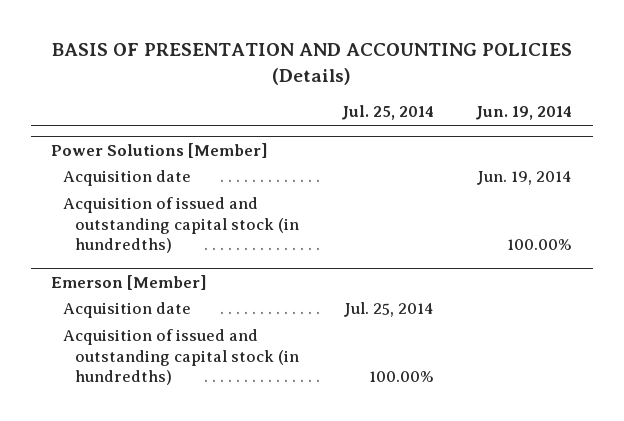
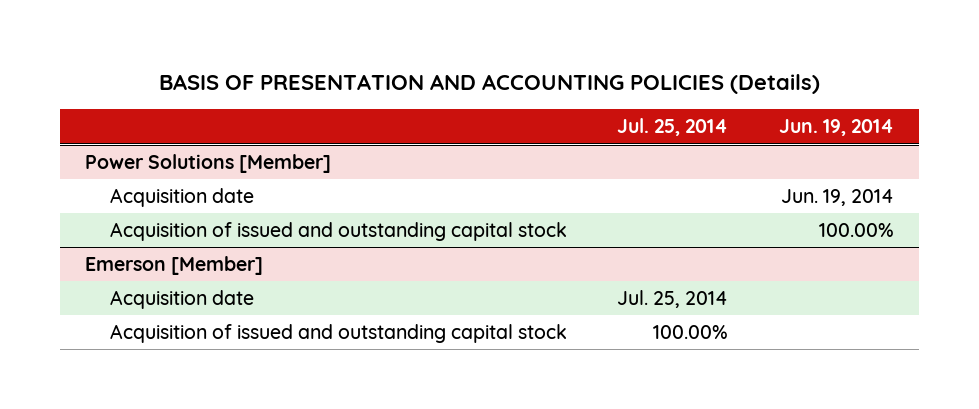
@ Power Solutions [Member]
- Acquisition of issued and outstanding capital stock (in hundredths) | | 100.00%
+ Acquisition of issued and outstanding capital stock | | 100.00%
@ Emerson [Member]
- Acquisition of issued and outstanding capital stock (in hundredths) | 100.00% |
+ Acquisition of issued and outstanding capital stock | 100.00% |

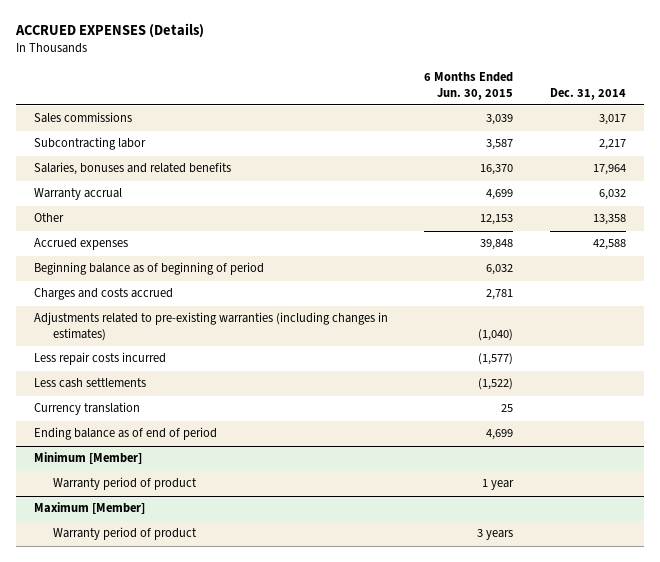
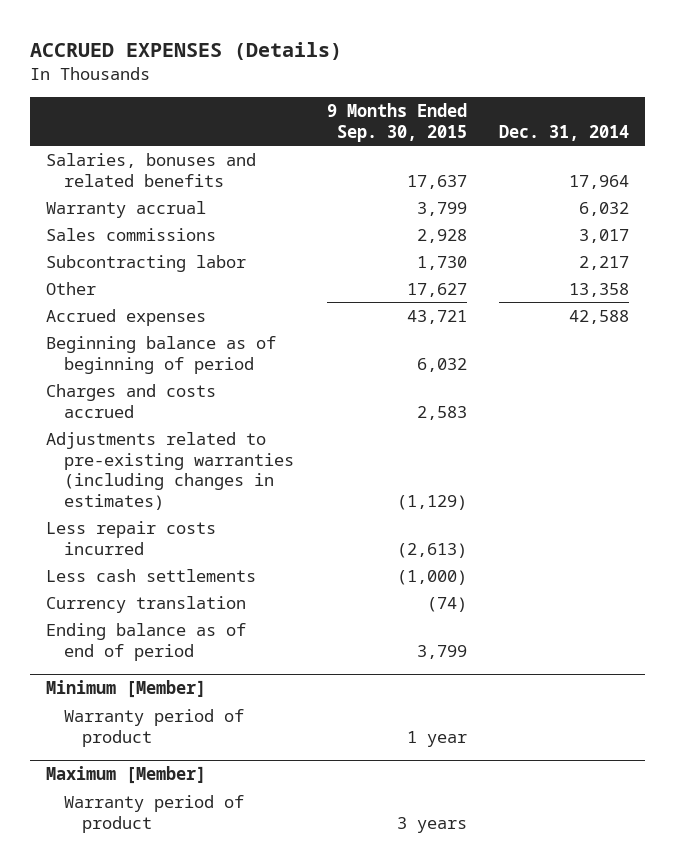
- | 6 Months Ended Jun. 30, 2015 | Dec. 31, 2014
+ | 9 Months Ended Sep. 30, 2015 | Dec. 31, 2014
moved down: Sales commissions | 2,928 | 3,017
moved down: Subcontracting labor | 1,730 | 2,217

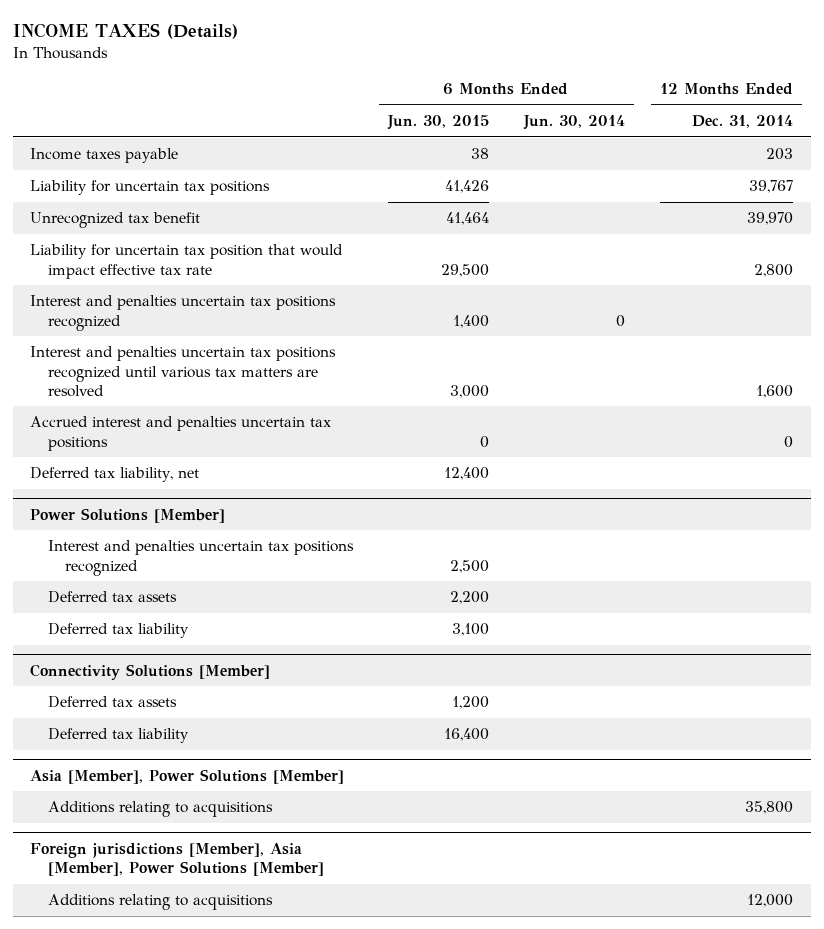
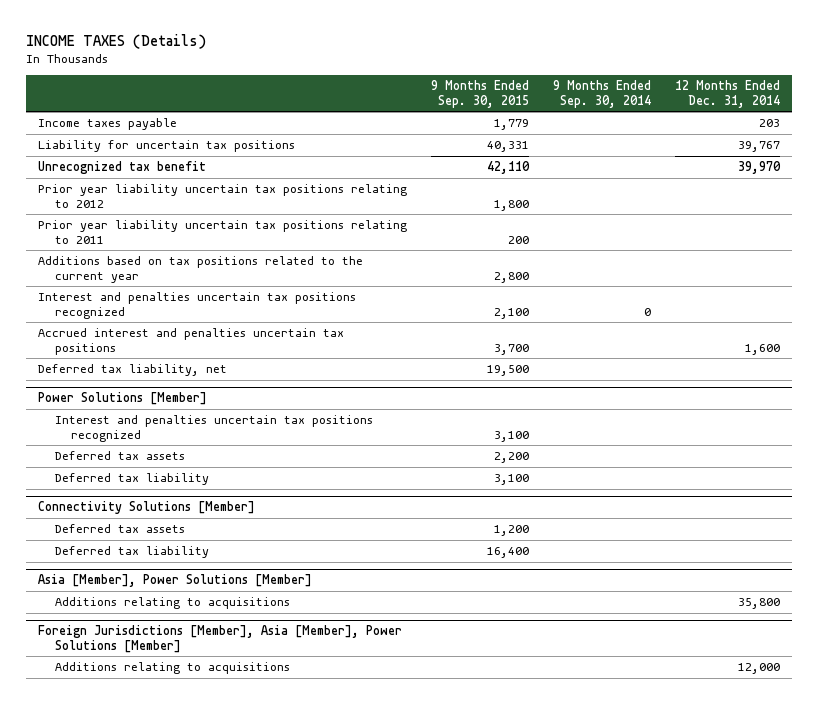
- | 6 Months Ended Jun. 30, 2015 | 6 Months Ended Jun. 30, 2014 | 12 Months Ended Dec. 31, 2014
+ | 9 Months Ended Sep. 30, 2015 | 9 Months Ended Sep. 30, 2014 | 12 Months Ended Dec. 31, 2014
- Liability for uncertain tax position that would impact effective tax rate | 29,500 | | 2,800
+ Prior year liability uncertain tax positions relating to 2012 | 1,800 | |
+ Prior year liability uncertain tax positions relating to 2011 | 200 | |
+ Additions based on tax positions related to the current year | 2,800 | |
- Interest and penalties uncertain tax positions recognized until various tax matters are resolved | 3,000 | | 1,600
- Accrued interest and penalties uncertain tax positions | 0 | | 0
+ Accrued interest and penalties uncertain tax positions | 3,700 | | 1,600
- Foreign jurisdictions [Member], Asia [Member], Power Solutions [Member]
+ Foreign Jurisdictions [Member], Asia [Member], Power Solutions [Member]

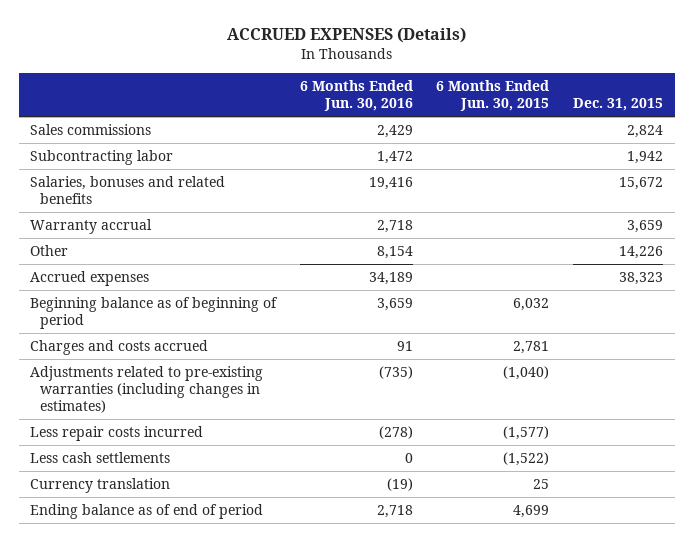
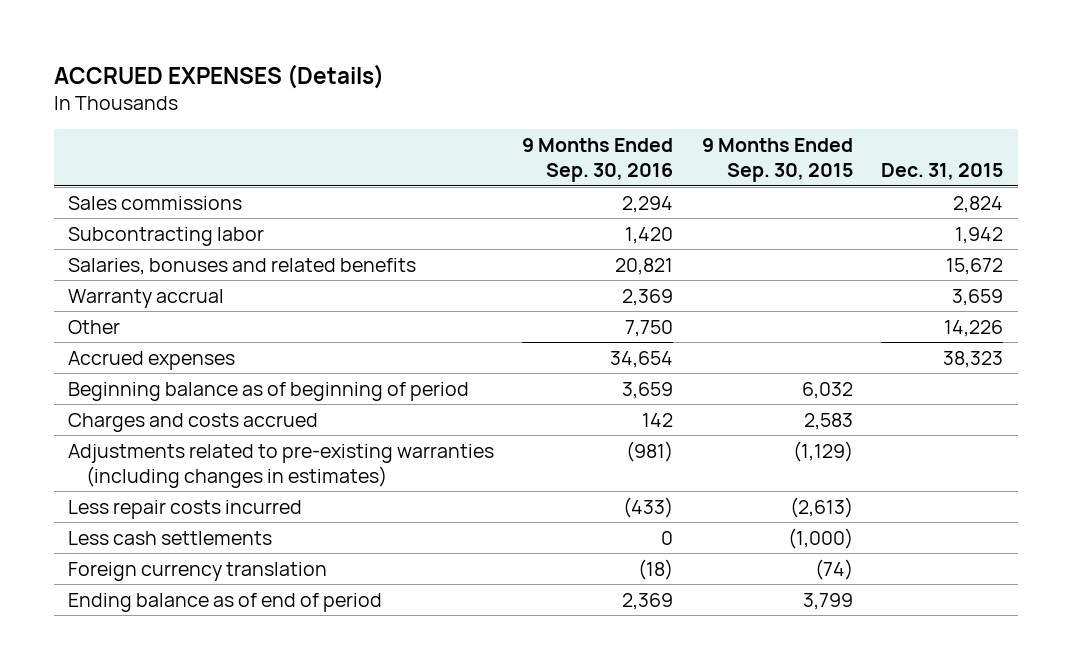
- | 6 Months Ended Jun. 30, 2016 | 6 Months Ended Jun. 30, 2015 | Dec. 31, 2015
+ | 9 Months Ended Sep. 30, 2016 | 9 Months Ended Sep. 30, 2015 | Dec. 31, 2015
- Currency translation | (19) | 25 |
+ Foreign currency translation | (18) | (74) |

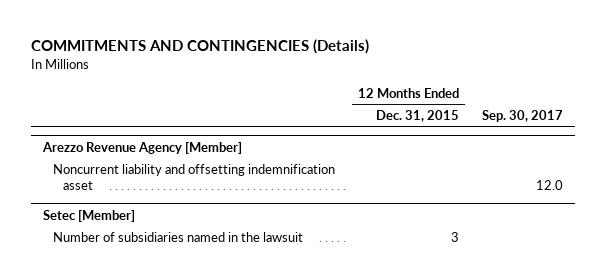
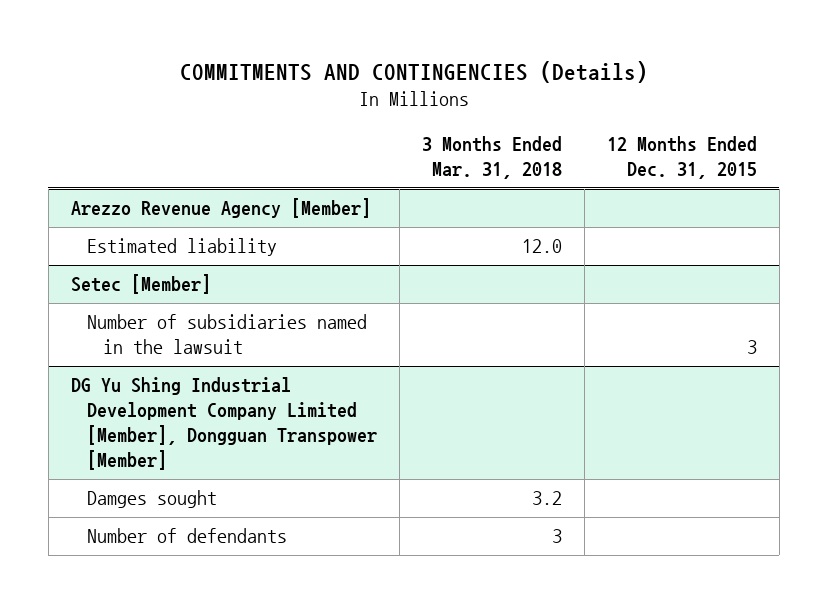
- | 12 Months Ended Dec. 31, 2015 | Sep. 30, 2017
+ | 3 Months Ended Mar. 31, 2018 | 12 Months Ended Dec. 31, 2015
@ Arezzo Revenue Agency [Member]
- Noncurrent liability and offsetting indemnification asset | | 12.0
+ Estimated liability | 12.0 |
+ DG Yu Shing Industrial Development Company Limited [Member], Dongguan Transpower [Member]
+ Damges sought | 3.2 |
+ Number of defendants | 3 |

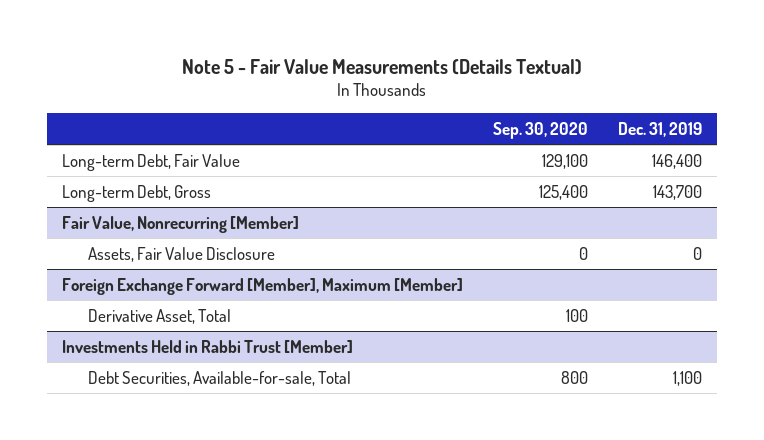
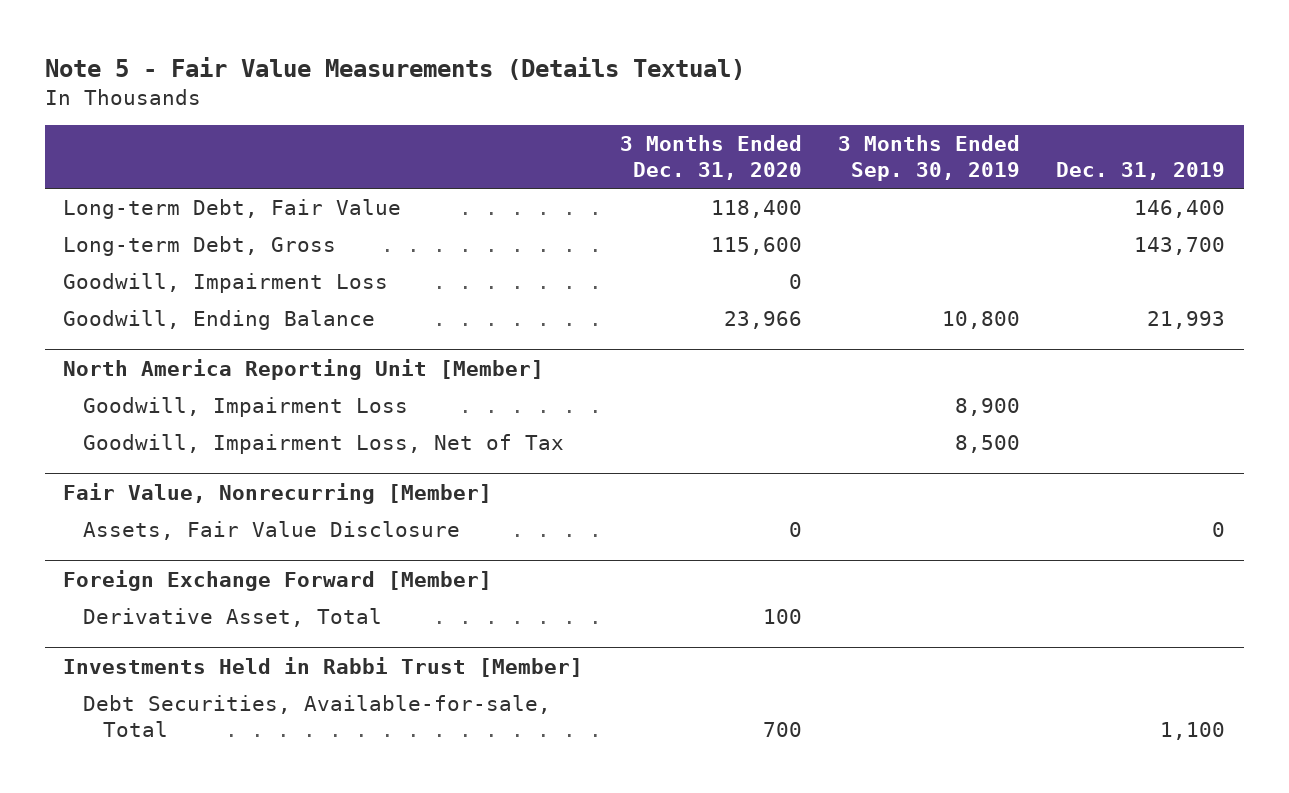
- | Sep. 30, 2020 | Dec. 31, 2019
+ | 3 Months Ended Dec. 31, 2020 | 3 Months Ended Sep. 30, 2019 | Dec. 31, 2019
+ Goodwill, Impairment Loss | 0 | |
+ Goodwill, Ending Balance | 23,966 | 10,800 | 21,993
+ North America Reporting Unit [Member]
+ Goodwill, Impairment Loss | | 8,900 |
+ Goodwill, Impairment Loss, Net of Tax | | 8,500 |
- Foreign Exchange Forward [Member], Maximum [Member]
+ Foreign Exchange Forward [Member]

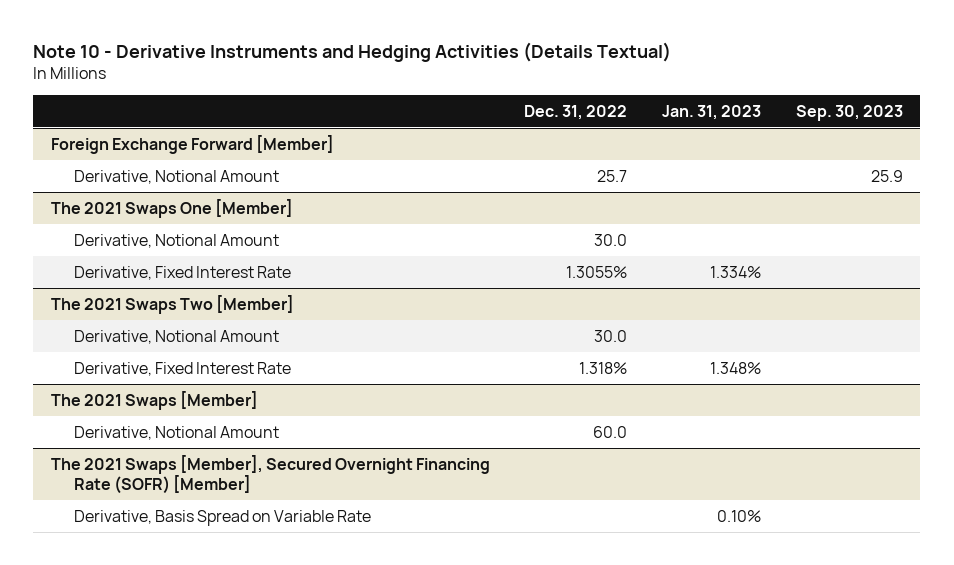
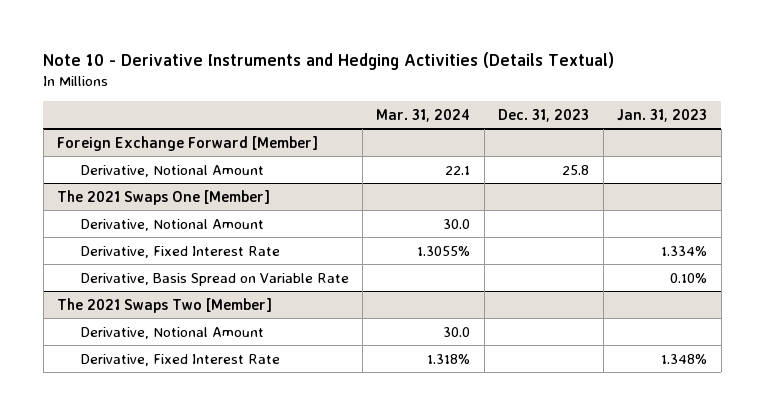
- | Dec. 31, 2022 | Jan. 31, 2023 | Sep. 30, 2023
+ | Mar. 31, 2024 | Dec. 31, 2023 | Jan. 31, 2023
@ The 2021 Swaps One [Member]
+ Derivative, Basis Spread on Variable Rate | | | 0.10%
- The 2021 Swaps [Member]
- Derivative, Notional Amount | 60.0 | |
- The 2021 Swaps [Member], Secured Overnight Financing Rate (SOFR) [Member]
- Derivative, Basis Spread on Variable Rate | | 0.10% |

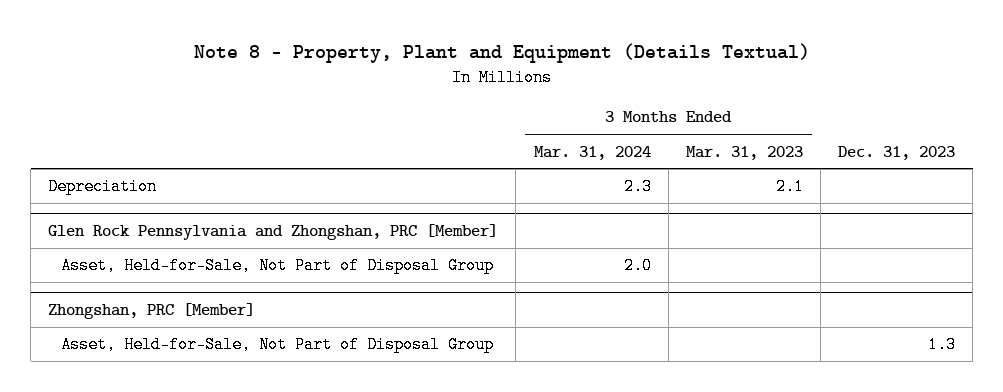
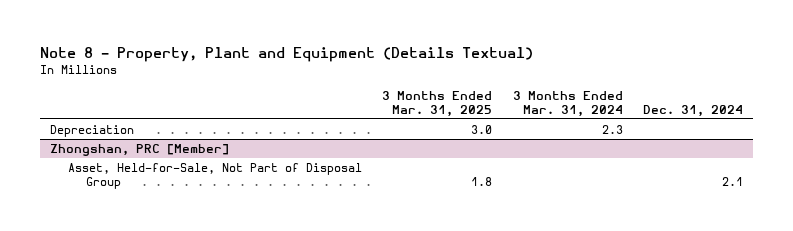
- | 3 Months Ended Mar. 31, 2024 | 3 Months Ended Mar. 31, 2023 | Dec. 31, 2023
+ | 3 Months Ended Mar. 31, 2025 | 3 Months Ended Mar. 31, 2024 | Dec. 31, 2024
- Glen Rock Pennsylvania and Zhongshan, PRC [Member]
- Asset, Held-for-Sale, Not Part of Disposal Group | 2.0 | |

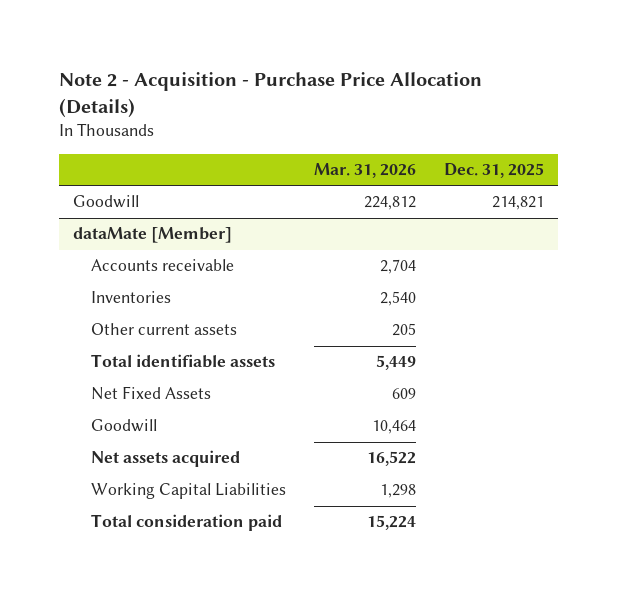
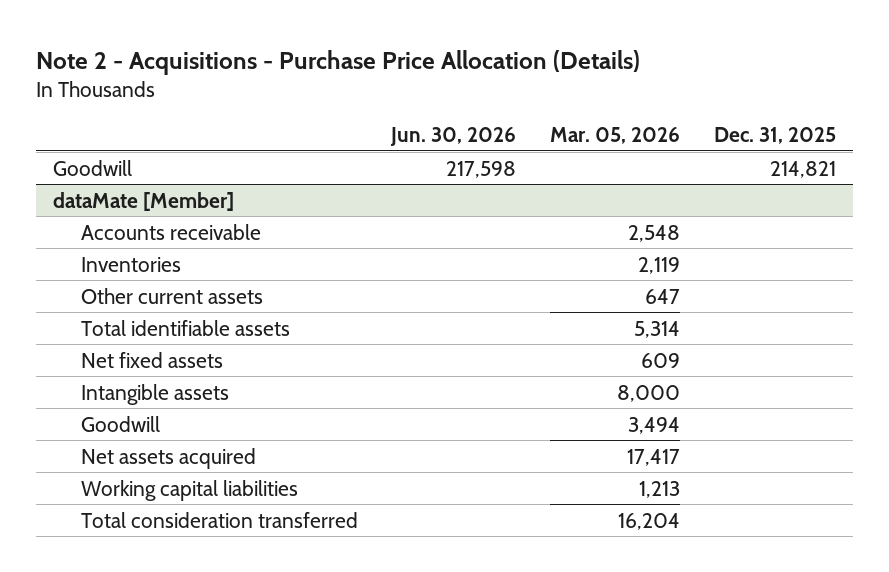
- Note 2 - Acquisition - Purchase Price Allocation (Details)
+ Note 2 - Acquisitions - Purchase Price Allocation (Details)
- | Mar. 31, 2026 | Dec. 31, 2025
+ | Jun. 30, 2026 | Mar. 05, 2026 | Dec. 31, 2025
@ dataMate [Member]
- Net Fixed Assets | 609 |
+ Net fixed assets | | 609 |
+ Intangible assets | | 8,000 |
- Working Capital Liabilities | 1,298 |
- Total consideration paid | 15,224 |
+ Working capital liabilities | | 1,213 |
+ Total consideration transferred | | 16,204 |

